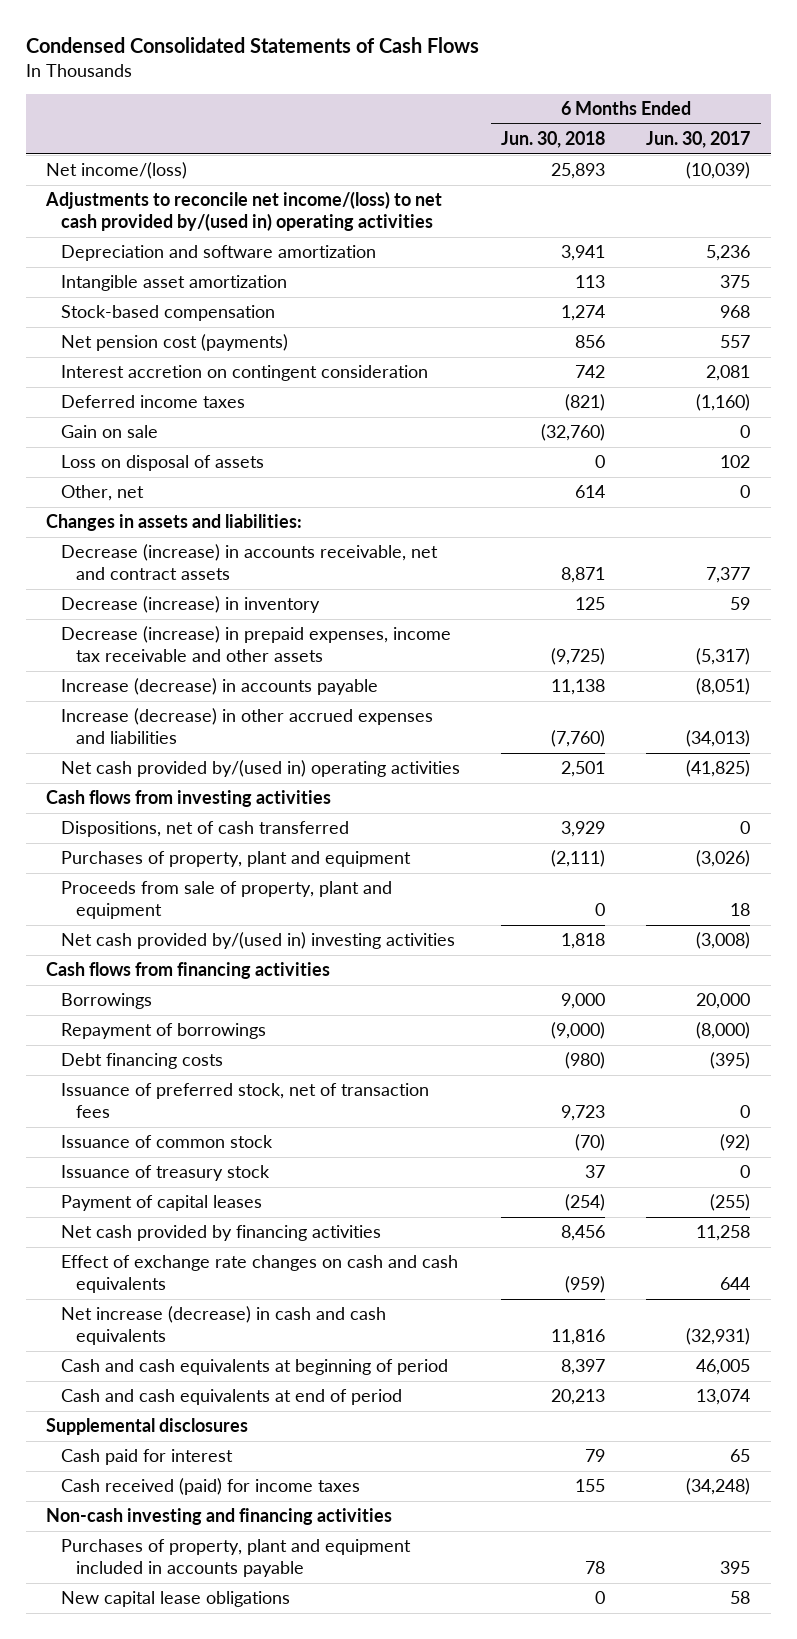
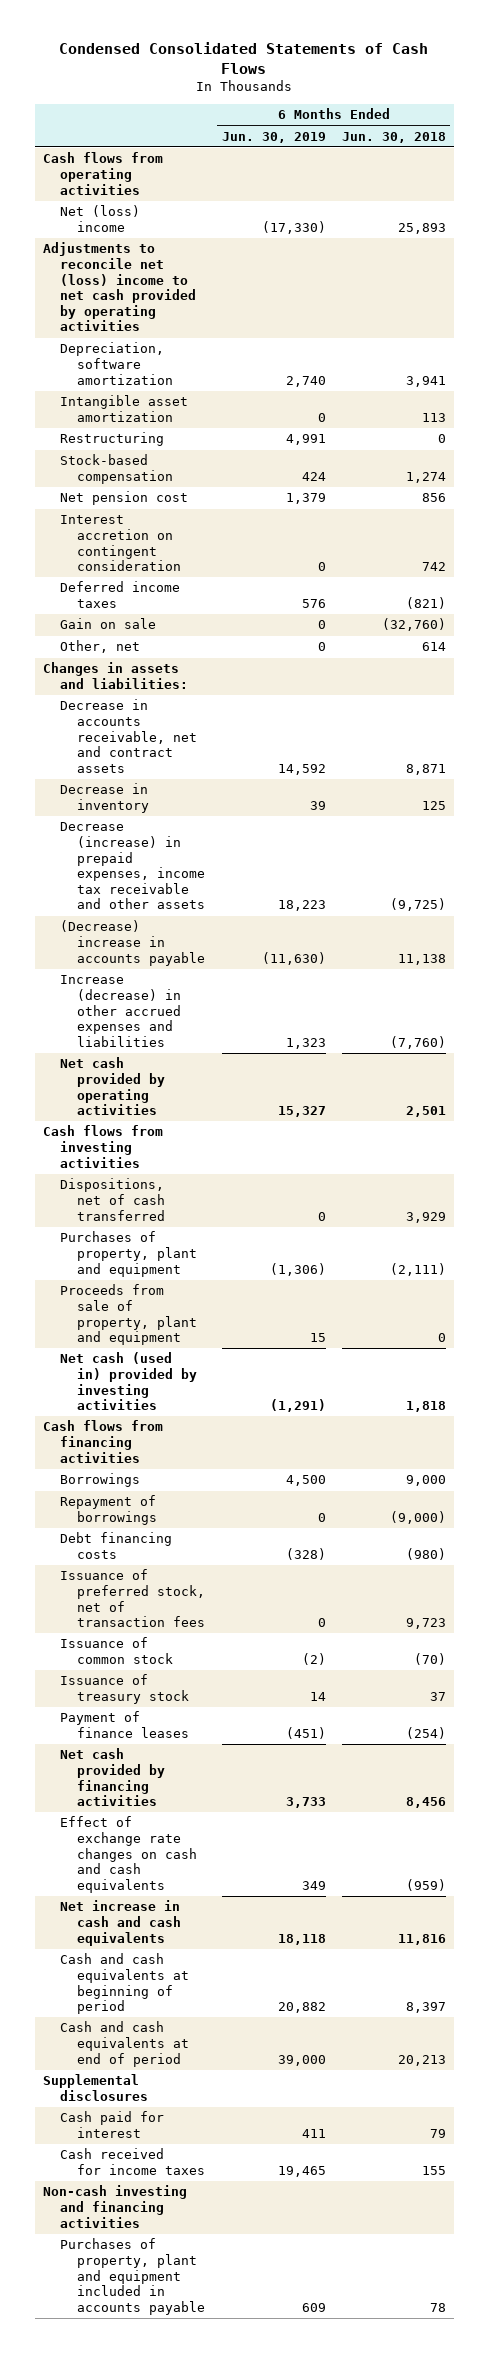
- | 6 Months Ended Jun. 30, 2018 | 6 Months Ended Jun. 30, 2017
+ | 6 Months Ended Jun. 30, 2019 | 6 Months Ended Jun. 30, 2018
- Net income/(loss) | 25,893 | (10,039)
- Adjustments to reconcile net income/(loss) to net cash provided by/(used in) operating activities
- Depreciation and software amortization | 3,941 | 5,236
+ Cash flows from operating activities
+ Net (loss) income | (17,330) | 25,893
+ Adjustments to reconcile net (loss) income to net cash provided by operating activities
+ Depreciation, software amortization | 2,740 | 3,941
+ Restructuring | 4,991 | 0
- Net pension cost (payments) | 856 | 557
+ Net pension cost | 1,379 | 856
- Loss on disposal of assets | 0 | 102
- Decrease (increase) in accounts receivable, net and contract assets | 8,871 | 7,377
- Decrease (increase) in inventory | 125 | 59
+ Decrease in accounts receivable, net and contract assets | 14,592 | 8,871
+ Decrease in inventory | 39 | 125
- Increase (decrease) in accounts payable | 11,138 | (8,051)
+ (Decrease) increase in accounts payable | (11,630) | 11,138
- Net cash provided by/(used in) operating activities | 2,501 | (41,825)
+ Net cash provided by operating activities | 15,327 | 2,501
- Net cash provided by/(used in) investing activities | 1,818 | (3,008)
+ Net cash (used in) provided by investing activities | (1,291) | 1,818
- Payment of capital leases | (254) | (255)
+ Payment of finance leases | (451) | (254)
- Net increase (decrease) in cash and cash equivalents | 11,816 | (32,931)
+ Net increase in cash and cash equivalents | 18,118 | 11,816
- Cash received (paid) for income taxes | 155 | (34,248)
+ Cash received for income taxes | 19,465 | 155
- New capital lease obligations | 0 | 58

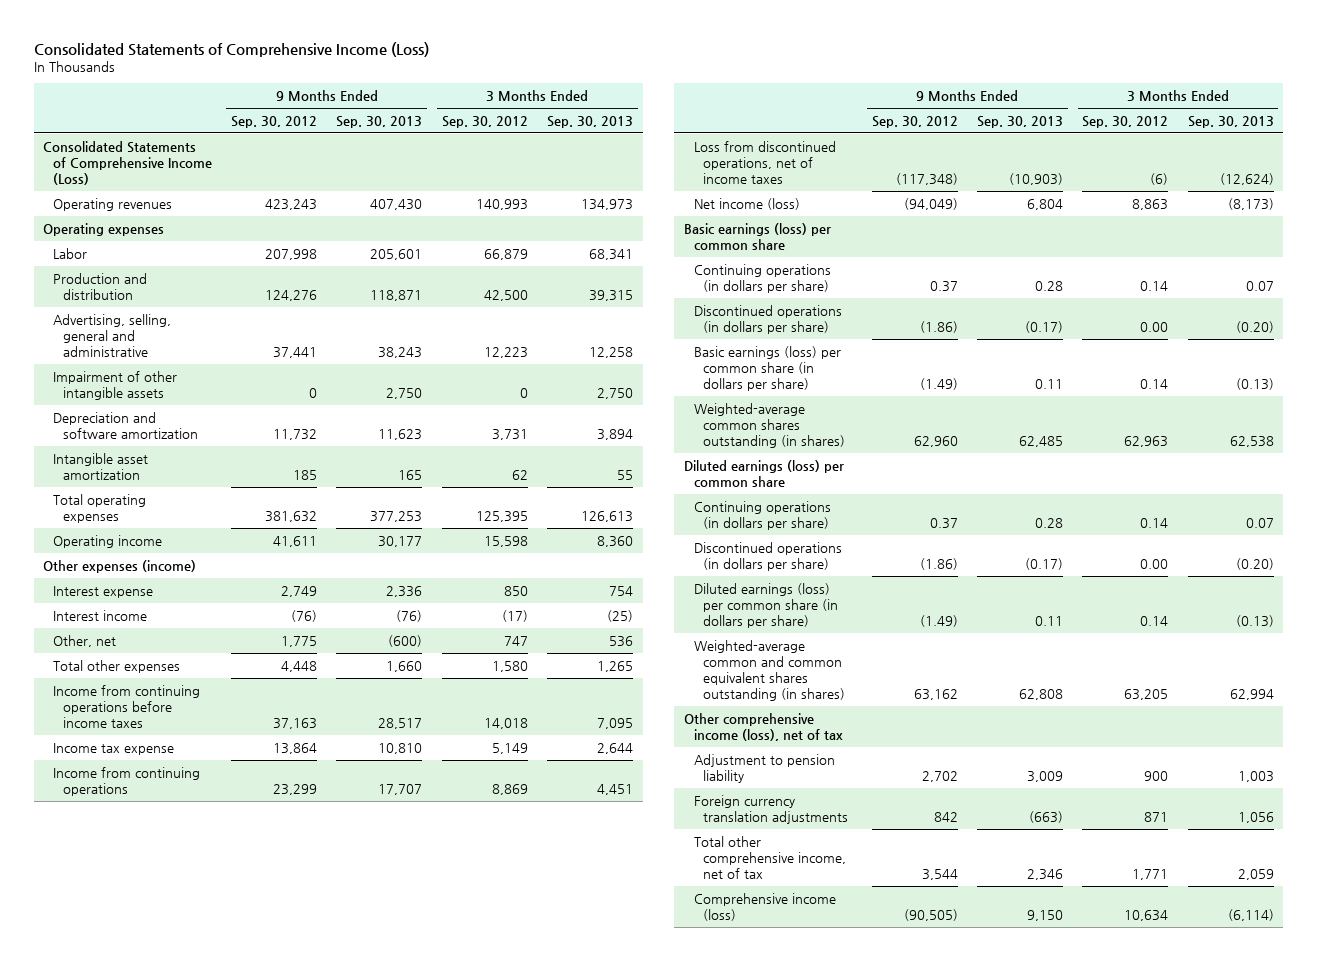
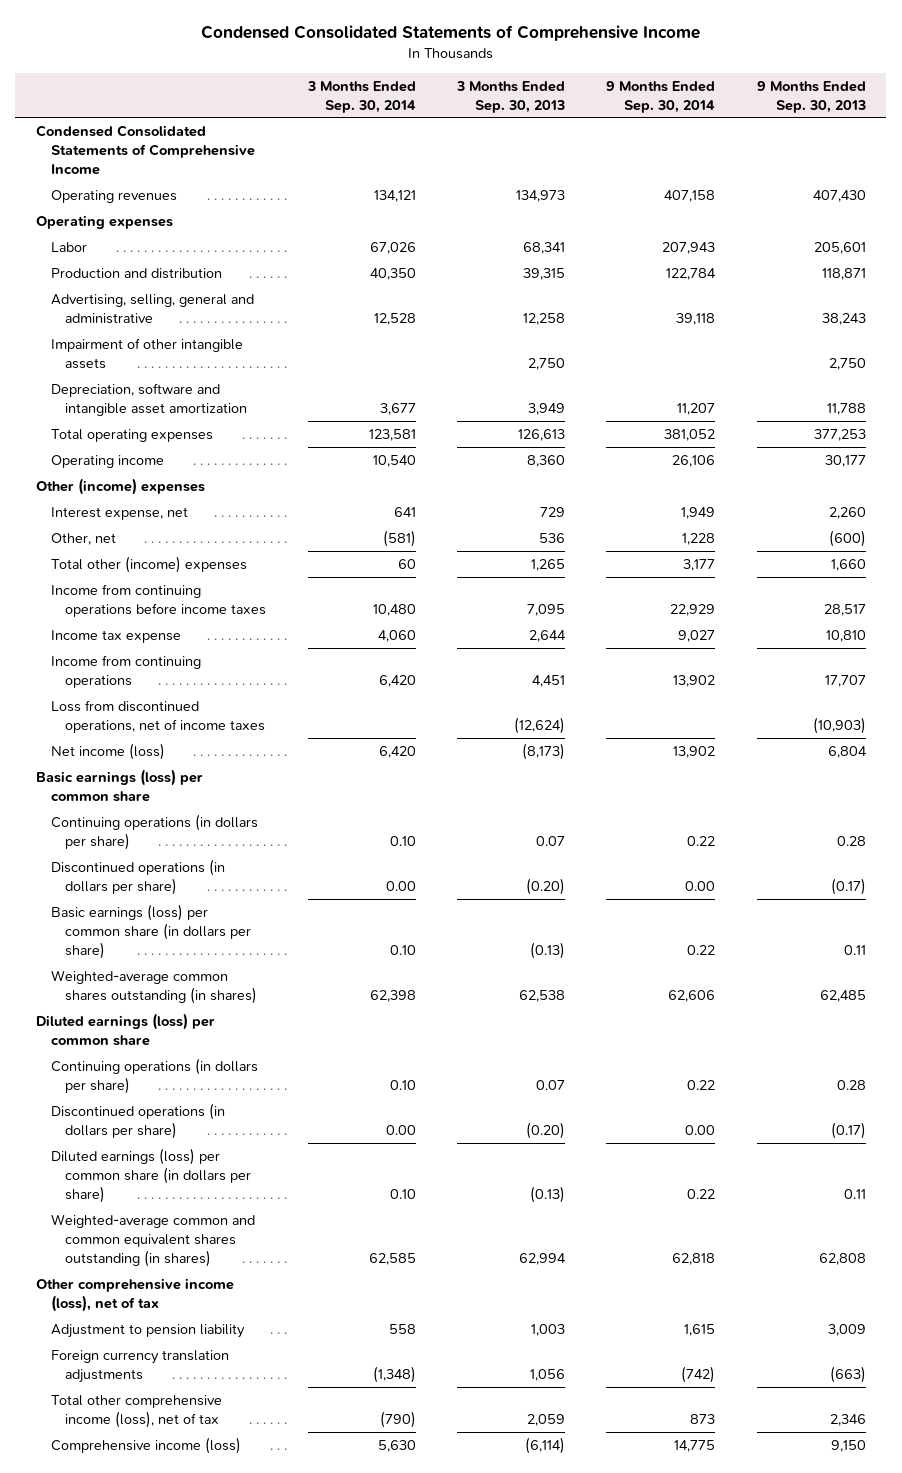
- Consolidated Statements of Comprehensive Income (Loss)
+ Condensed Consolidated Statements of Comprehensive Income
- | 9 Months Ended Sep. 30, 2012 | 9 Months Ended Sep. 30, 2013 | 3 Months Ended Sep. 30, 2012 | 3 Months Ended Sep. 30, 2013
+ | 3 Months Ended Sep. 30, 2014 | 3 Months Ended Sep. 30, 2013 | 9 Months Ended Sep. 30, 2014 | 9 Months Ended Sep. 30, 2013
- Consolidated Statements of Comprehensive Income (Loss)
+ Condensed Consolidated Statements of Comprehensive Income
- Depreciation and software amortization | 11,732 | 11,623 | 3,731 | 3,894
- Intangible asset amortization | 185 | 165 | 62 | 55
+ Depreciation, software and intangible asset amortization | 3,677 | 3,949 | 11,207 | 11,788
- Other expenses (income)
- Interest expense | 2,749 | 2,336 | 850 | 754
- Interest income | (76) | (76) | (17) | (25)
+ Other (income) expenses
+ Interest expense, net | 641 | 729 | 1,949 | 2,260
- Total other expenses | 4,448 | 1,660 | 1,580 | 1,265
+ Total other (income) expenses | 60 | 1,265 | 3,177 | 1,660
- Total other comprehensive income, net of tax | 3,544 | 2,346 | 1,771 | 2,059
+ Total other comprehensive income (loss), net of tax | (790) | 2,059 | 873 | 2,346

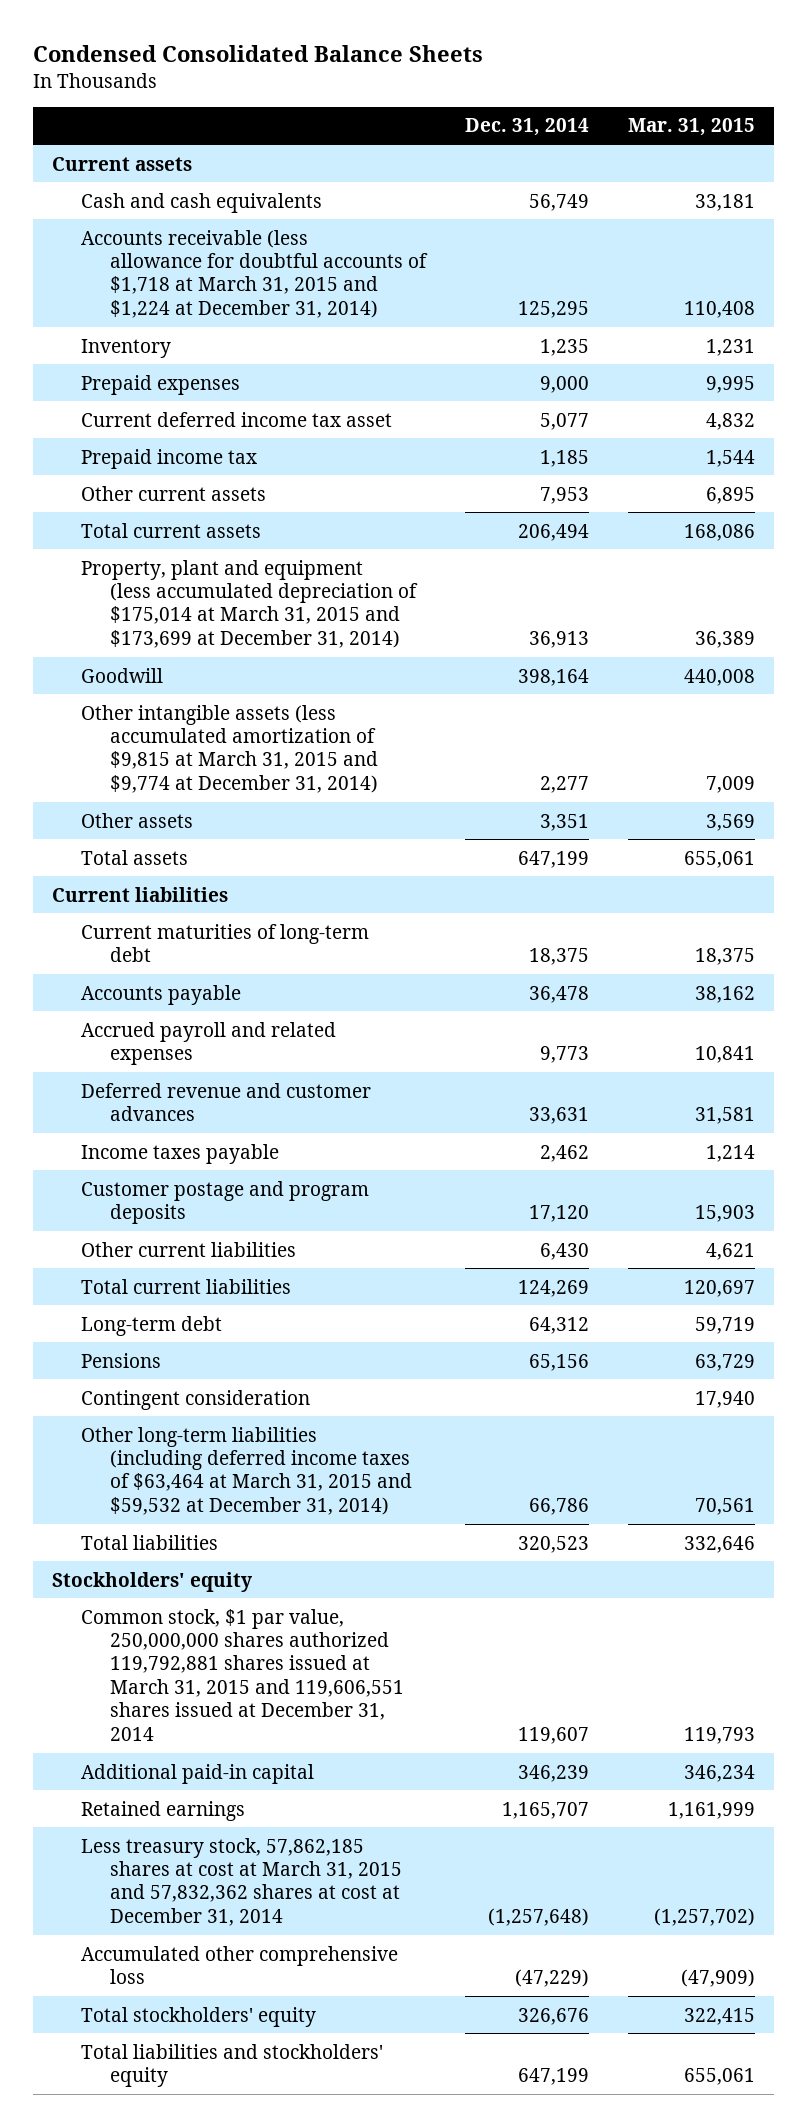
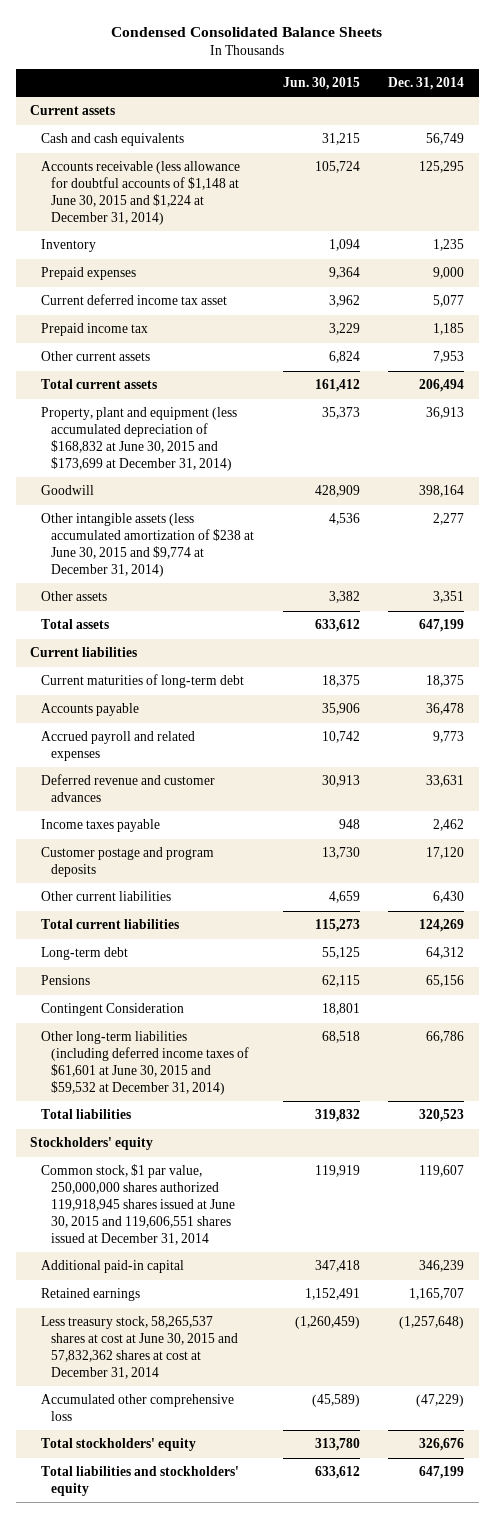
- | Dec. 31, 2014 | Mar. 31, 2015
+ | Jun. 30, 2015 | Dec. 31, 2014
- Accounts receivable (less allowance for doubtful accounts of $1,718 at March 31, 2015 and $1,224 at December 31, 2014) | 125,295 | 110,408
+ Accounts receivable (less allowance for doubtful accounts of $1,148 at June 30, 2015 and $1,224 at December 31, 2014) | 105,724 | 125,295
- Property, plant and equipment (less accumulated depreciation of $175,014 at March 31, 2015 and $173,699 at December 31, 2014) | 36,913 | 36,389
+ Property, plant and equipment (less accumulated depreciation of $168,832 at June 30, 2015 and $173,699 at December 31, 2014) | 35,373 | 36,913
- Other intangible assets (less accumulated amortization of $9,815 at March 31, 2015 and $9,774 at December 31, 2014) | 2,277 | 7,009
+ Other intangible assets (less accumulated amortization of $238 at June 30, 2015 and $9,774 at December 31, 2014) | 4,536 | 2,277
- Contingent consideration | | 17,940
- Other long-term liabilities (including deferred income taxes of $63,464 at March 31, 2015 and $59,532 at December 31, 2014) | 66,786 | 70,561
+ Contingent Consideration | 18,801 |
+ Other long-term liabilities (including deferred income taxes of $61,601 at June 30, 2015 and $59,532 at December 31, 2014) | 68,518 | 66,786
- Common stock, $1 par value, 250,000,000 shares authorized 119,792,881 shares issued at March 31, 2015 and 119,606,551 shares issued at December 31, 2014 | 119,607 | 119,793
+ Common stock, $1 par value, 250,000,000 shares authorized 119,918,945 shares issued at June 30, 2015 and 119,606,551 shares issued at December 31, 2014 | 119,919 | 119,607
- Less treasury stock, 57,862,185 shares at cost at March 31, 2015 and 57,832,362 shares at cost at December 31, 2014 | (1,257,648) | (1,257,702)
+ Less treasury stock, 58,265,537 shares at cost at June 30, 2015 and 57,832,362 shares at cost at December 31, 2014 | (1,260,459) | (1,257,648)

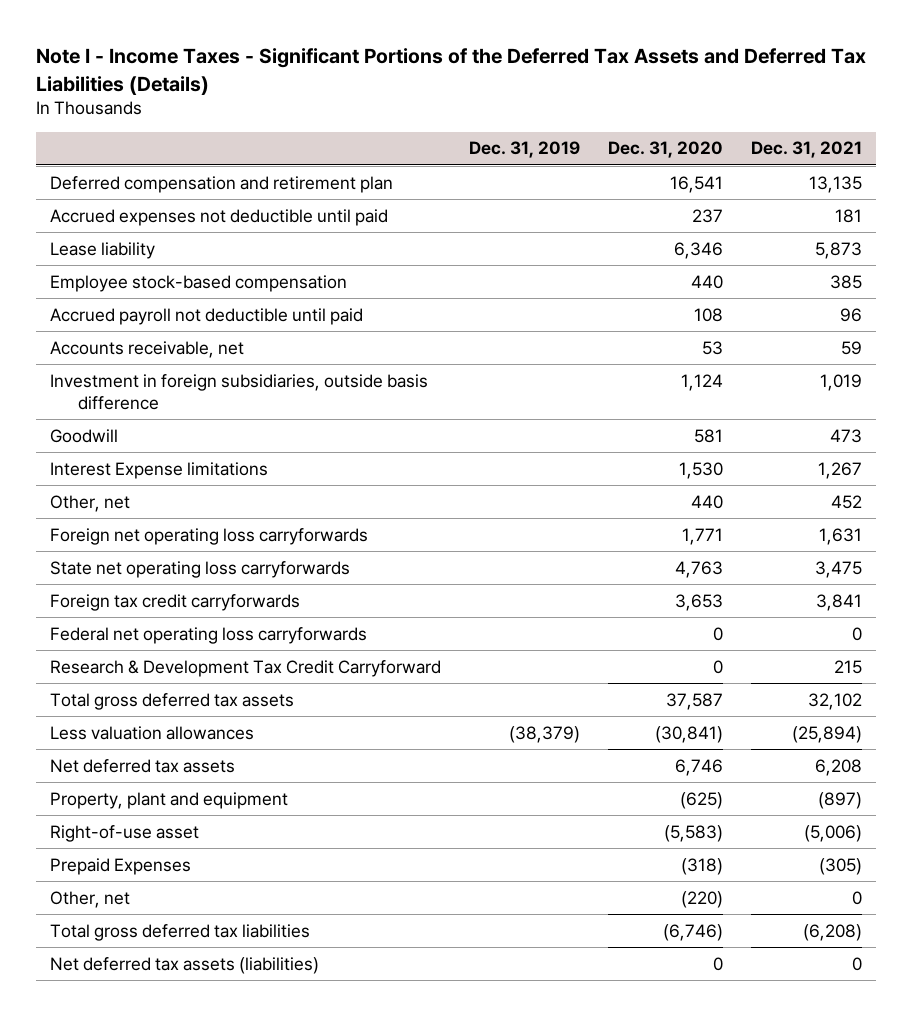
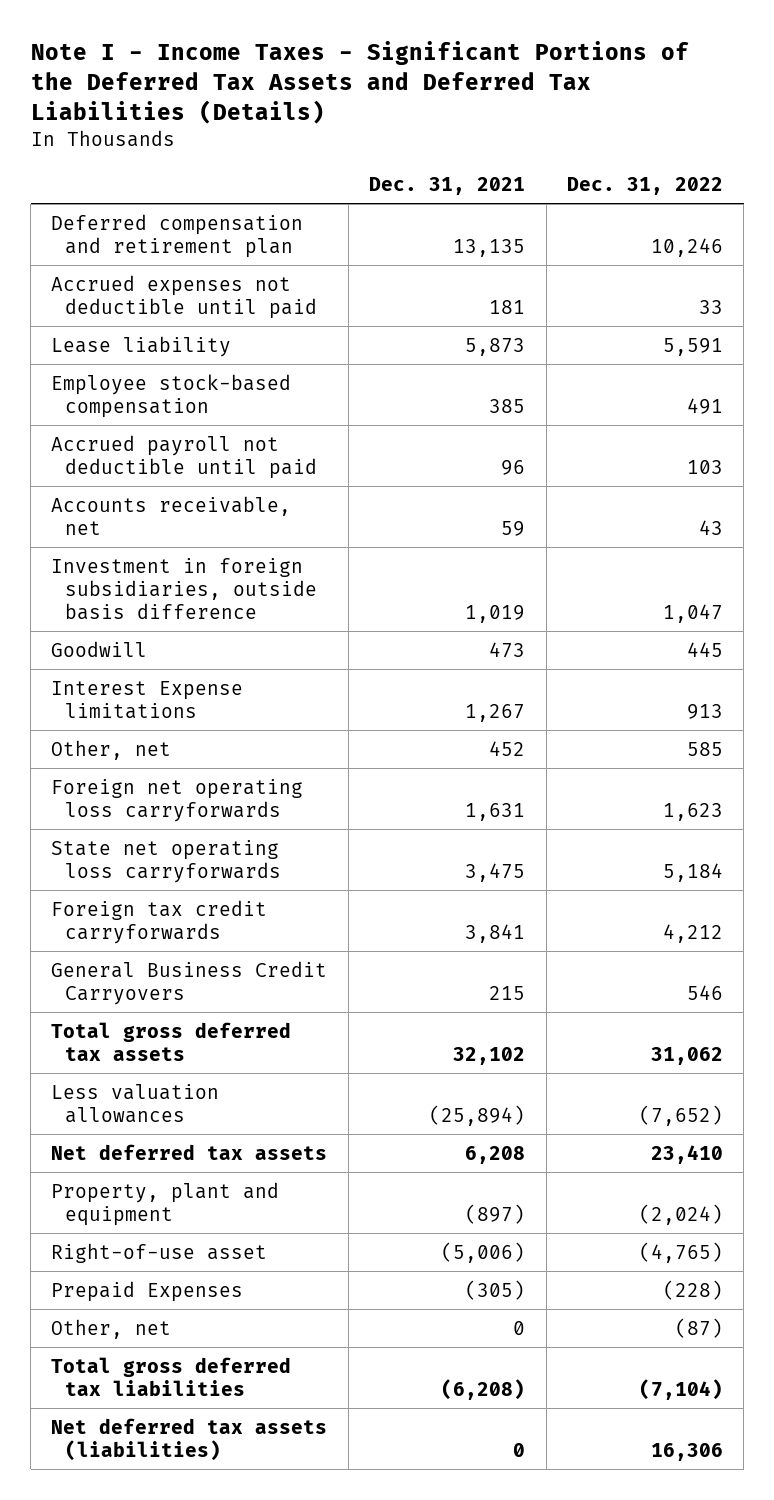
- | Dec. 31, 2019 | Dec. 31, 2020 | Dec. 31, 2021
+ | Dec. 31, 2021 | Dec. 31, 2022
- Federal net operating loss carryforwards | | 0 | 0
- Research & Development Tax Credit Carryforward | | 0 | 215
+ General Business Credit Carryovers | 215 | 546

